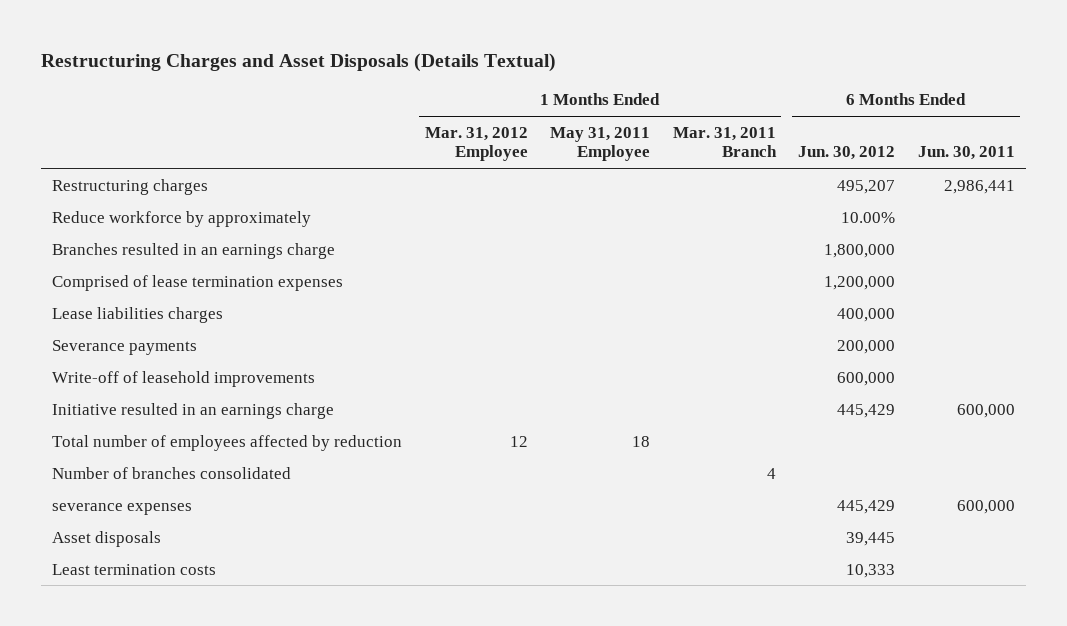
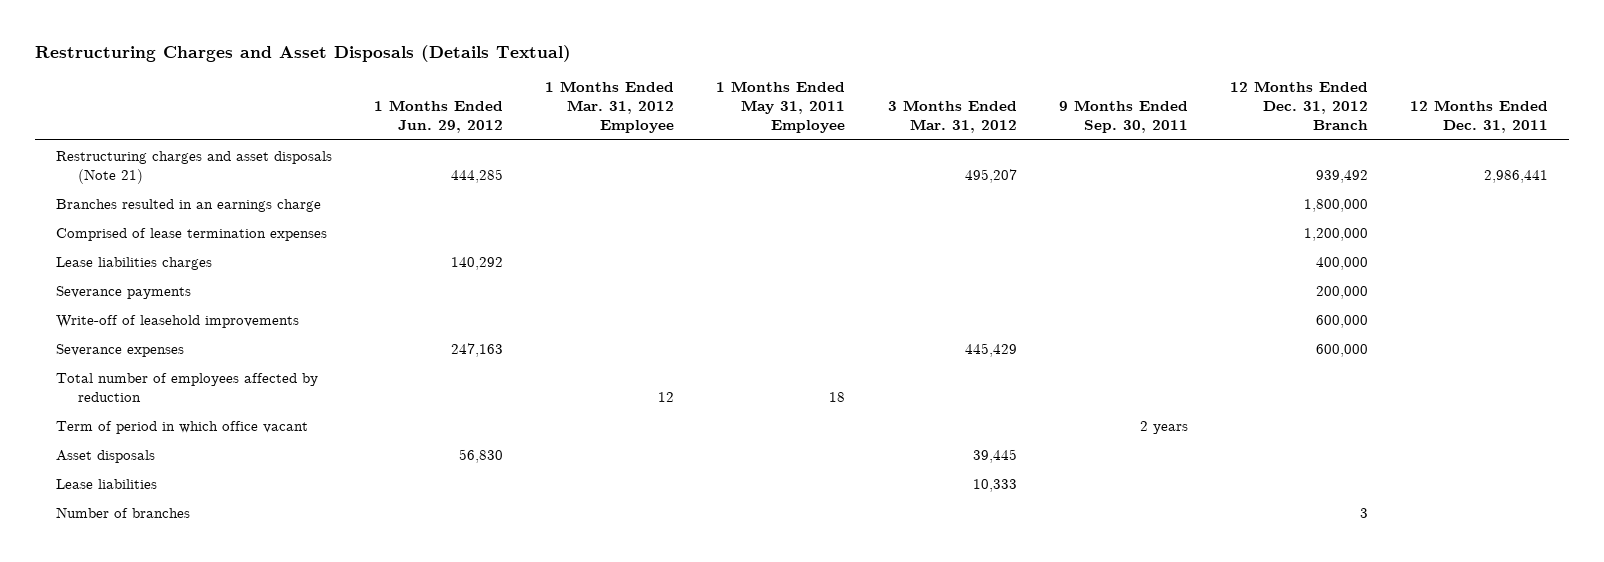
- | 1 Months Ended Mar. 31, 2012 Employee | 1 Months Ended May 31, 2011 Employee | 1 Months Ended Mar. 31, 2011 Branch | 6 Months Ended Jun. 30, 2012 | 6 Months Ended Jun. 30, 2011
+ | 1 Months Ended Jun. 29, 2012 | 1 Months Ended Mar. 31, 2012 Employee | 1 Months Ended May 31, 2011 Employee | 3 Months Ended Mar. 31, 2012 | 9 Months Ended Sep. 30, 2011 | 12 Months Ended Dec. 31, 2012 Branch | 12 Months Ended Dec. 31, 2011
- Restructuring charges | | | | 495,207 | 2,986,441
- Reduce workforce by approximately | | | | 10.00% |
+ Restructuring charges and asset disposals (Note 21) | 444,285 | | | 495,207 | | 939,492 | 2,986,441
- Initiative resulted in an earnings charge | | | | 445,429 | 600,000
+ Severance expenses | 247,163 | | | 445,429 | | 600,000 |
- Number of branches consolidated | | | 4 | |
- severance expenses | | | | 445,429 | 600,000
+ Term of period in which office vacant | | | | | 2 years | |
- Least termination costs | | | | 10,333 |
+ Lease liabilities | | | | 10,333 | | |
+ Number of branches | | | | | | 3 |

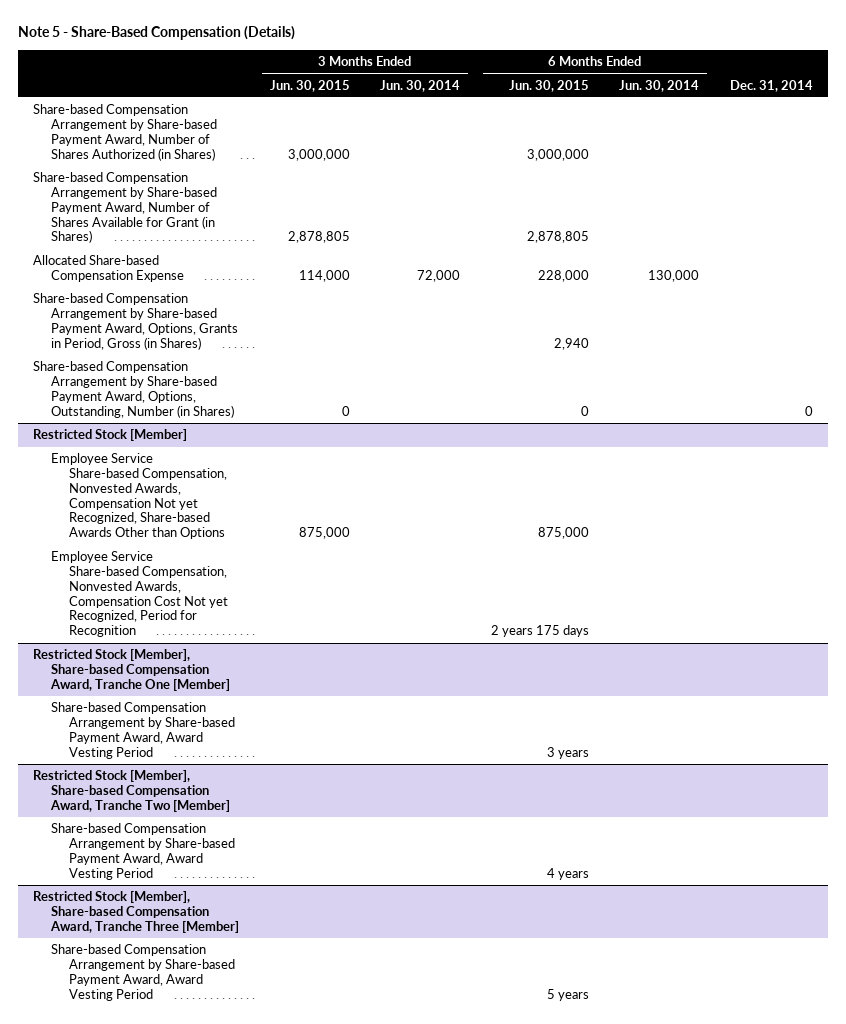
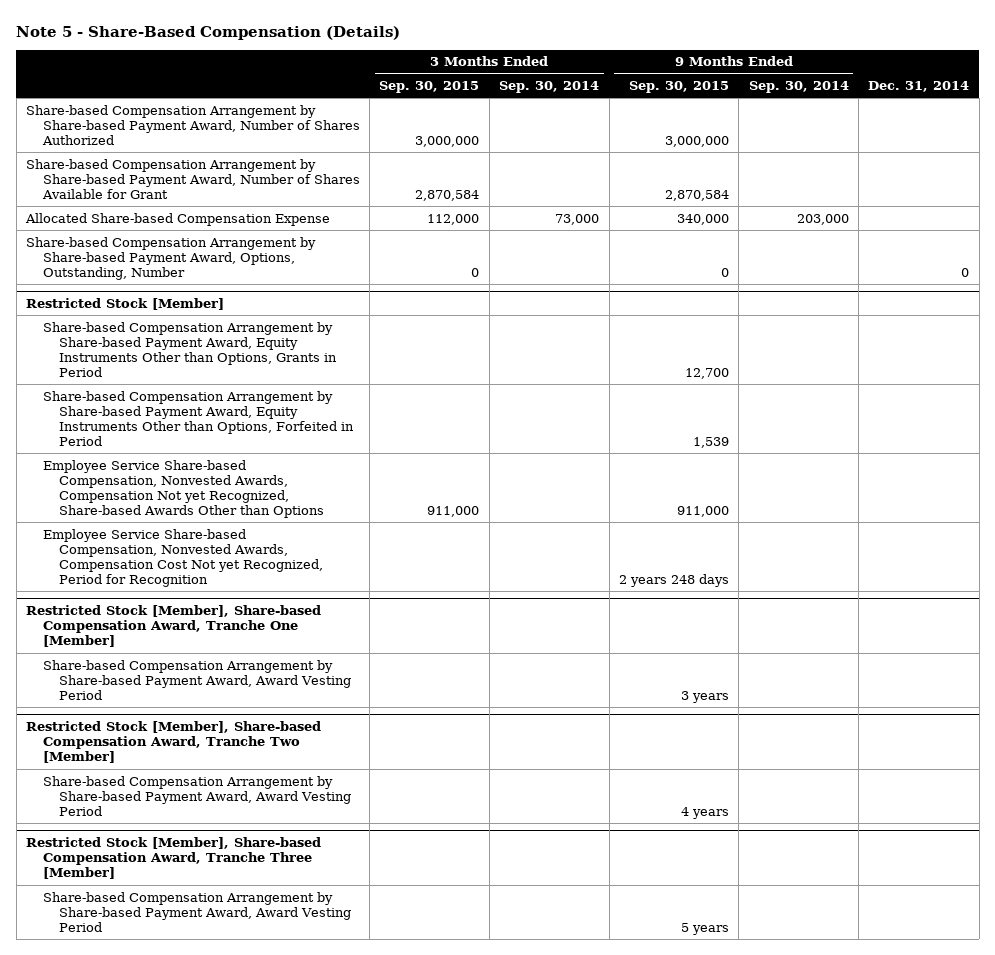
- | 3 Months Ended Jun. 30, 2015 | 3 Months Ended Jun. 30, 2014 | 6 Months Ended Jun. 30, 2015 | 6 Months Ended Jun. 30, 2014 | Dec. 31, 2014
+ | 3 Months Ended Sep. 30, 2015 | 3 Months Ended Sep. 30, 2014 | 9 Months Ended Sep. 30, 2015 | 9 Months Ended Sep. 30, 2014 | Dec. 31, 2014
- Share-based Compensation Arrangement by Share-based Payment Award, Number of Shares Authorized (in Shares) | 3,000,000 | | 3,000,000 | |
- Share-based Compensation Arrangement by Share-based Payment Award, Number of Shares Available for Grant (in Shares) | 2,878,805 | | 2,878,805 | |
+ Share-based Compensation Arrangement by Share-based Payment Award, Number of Shares Authorized | 3,000,000 | | 3,000,000 | |
+ Share-based Compensation Arrangement by Share-based Payment Award, Number of Shares Available for Grant | 2,870,584 | | 2,870,584 | |
- Share-based Compensation Arrangement by Share-based Payment Award, Options, Grants in Period, Gross (in Shares) | | | 2,940 | |
- Share-based Compensation Arrangement by Share-based Payment Award, Options, Outstanding, Number (in Shares) | 0 | | 0 | | 0
+ Share-based Compensation Arrangement by Share-based Payment Award, Options, Outstanding, Number | 0 | | 0 | | 0
@ Restricted Stock [Member]
+ Share-based Compensation Arrangement by Share-based Payment Award, Equity Instruments Other than Options, Grants in Period | | | 12,700 | |
+ Share-based Compensation Arrangement by Share-based Payment Award, Equity Instruments Other than Options, Forfeited in Period | | | 1,539 | |

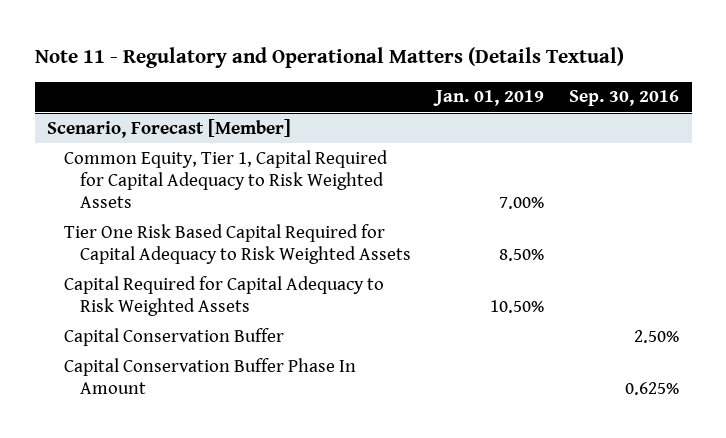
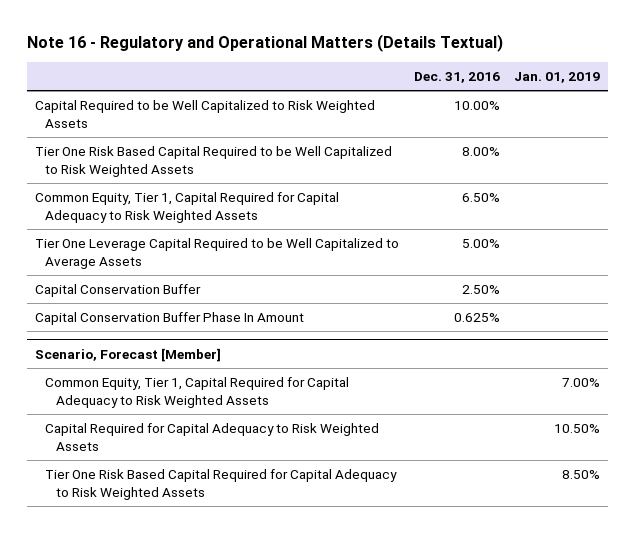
- Note 11 - Regulatory and Operational Matters (Details Textual)
+ Note 16 - Regulatory and Operational Matters (Details Textual)
- | Jan. 01, 2019 | Sep. 30, 2016
+ | Dec. 31, 2016 | Jan. 01, 2019
+ Capital Required to be Well Capitalized to Risk Weighted Assets | 10.00% |
+ Tier One Risk Based Capital Required to be Well Capitalized to Risk Weighted Assets | 8.00% |
+ Common Equity, Tier 1, Capital Required for Capital Adequacy to Risk Weighted Assets | 6.50% |
+ Tier One Leverage Capital Required to be Well Capitalized to Average Assets | 5.00% |
+ Capital Conservation Buffer | 2.50% |
+ Capital Conservation Buffer Phase In Amount | 0.625% |
@ Scenario, Forecast [Member]
- Capital Conservation Buffer | | 2.50%
- Capital Conservation Buffer Phase In Amount | | 0.625%
moved down: Tier One Risk Based Capital Required for Capital Adequacy to Risk Weighted Assets | | 8.50%

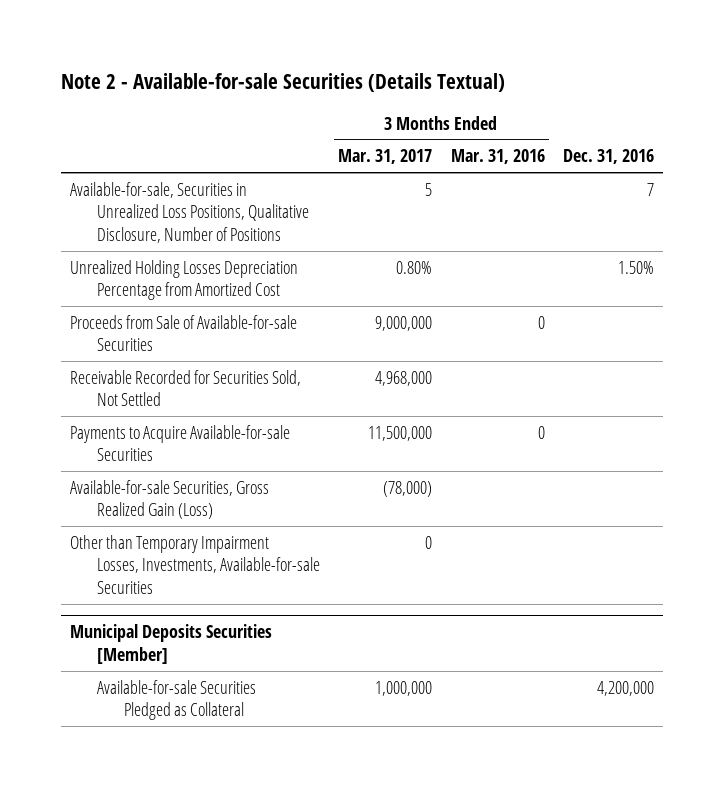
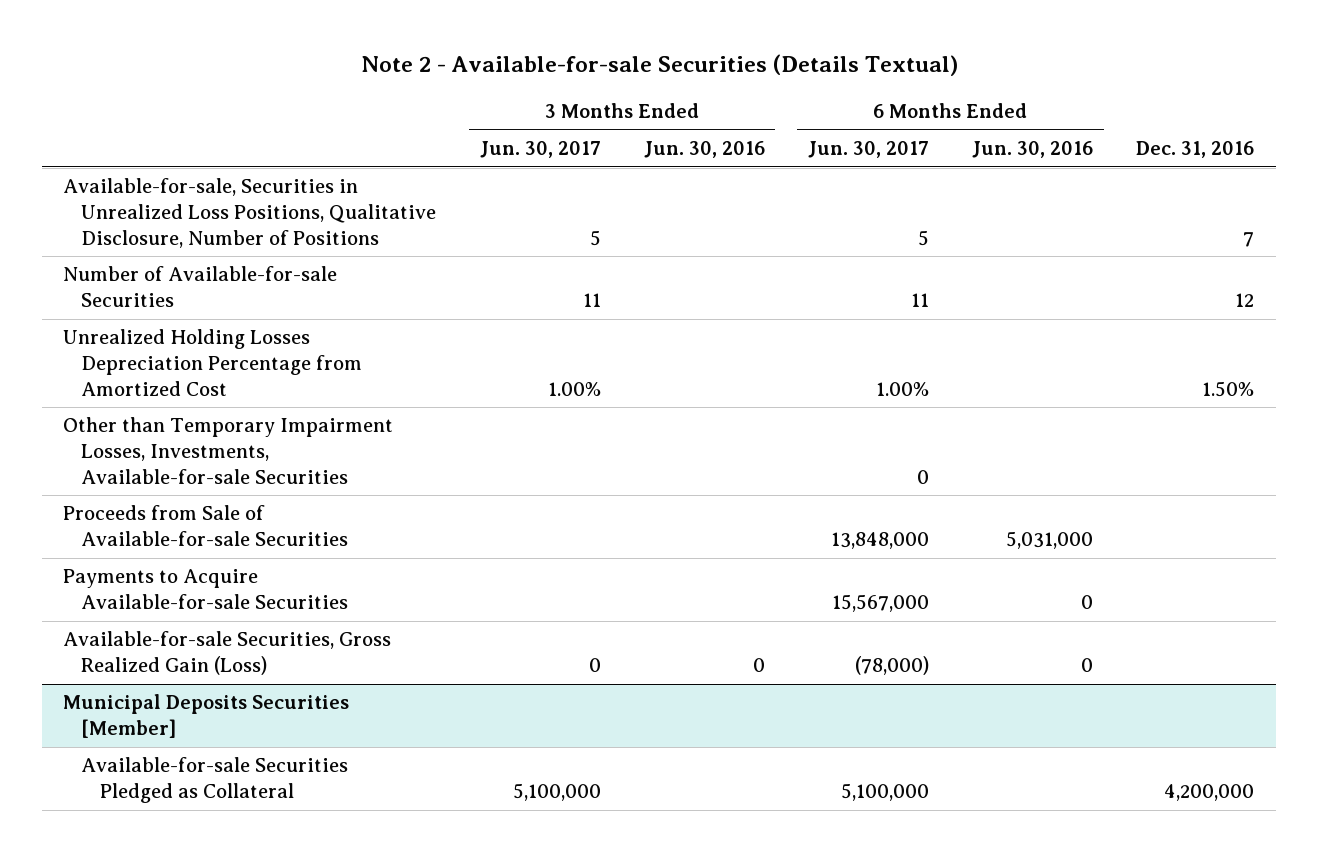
- | 3 Months Ended Mar. 31, 2017 | 3 Months Ended Mar. 31, 2016 | Dec. 31, 2016
+ | 3 Months Ended Jun. 30, 2017 | 3 Months Ended Jun. 30, 2016 | 6 Months Ended Jun. 30, 2017 | 6 Months Ended Jun. 30, 2016 | Dec. 31, 2016
+ Number of Available-for-sale Securities | 11 | | 11 | | 12
moved up: Other than Temporary Impairment Losses, Investments, Available-for-sale Securities | | | 0 | |
- Receivable Recorded for Securities Sold, Not Settled | 4,968,000 | |

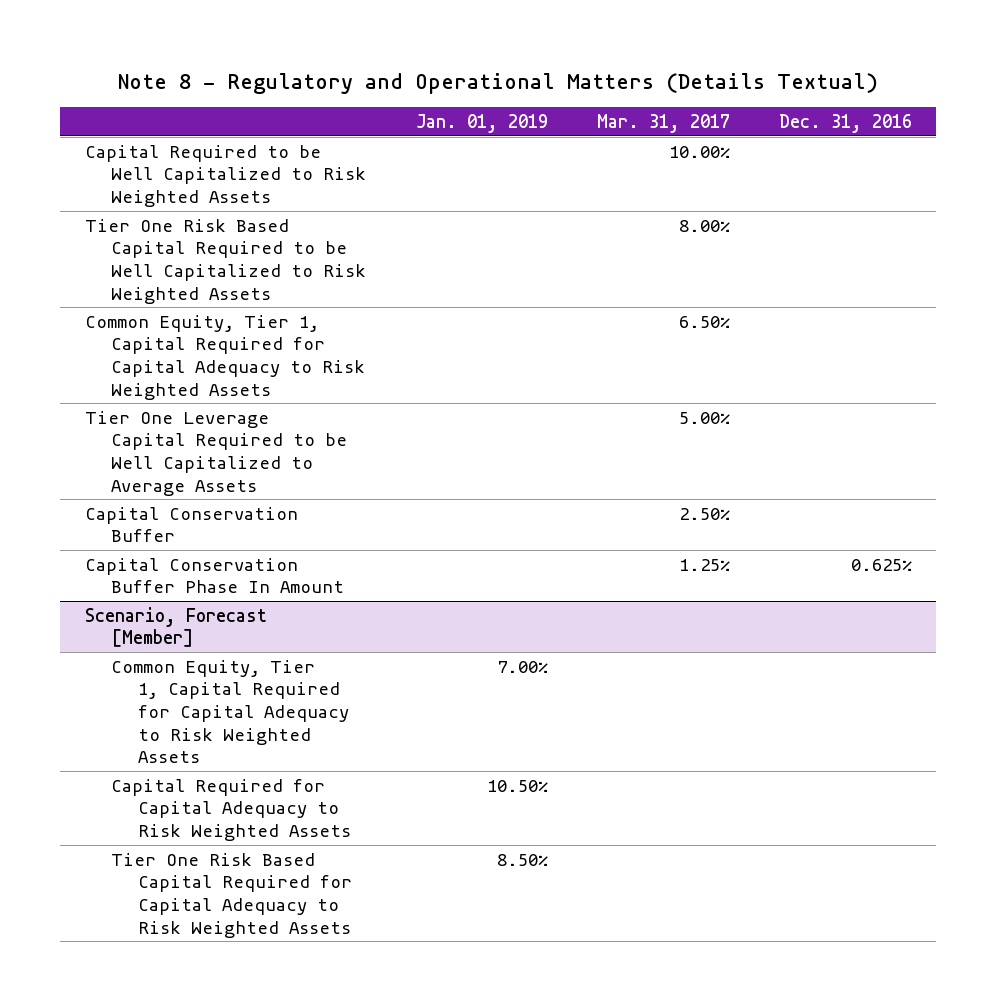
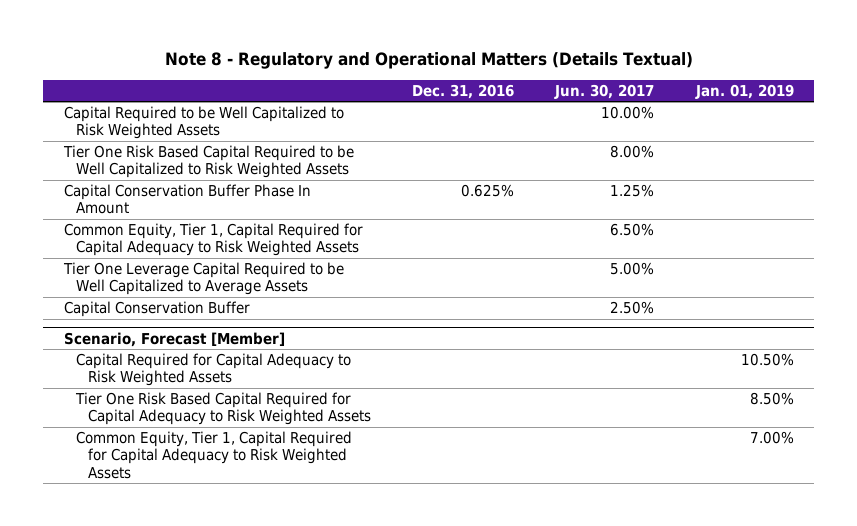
- | Jan. 01, 2019 | Mar. 31, 2017 | Dec. 31, 2016
+ | Dec. 31, 2016 | Jun. 30, 2017 | Jan. 01, 2019
moved up: Capital Conservation Buffer Phase In Amount | 0.625% | 1.25% |
@ Scenario, Forecast [Member]
moved down: Common Equity, Tier 1, Capital Required for Capital Adequacy to Risk Weighted Assets | | | 7.00%

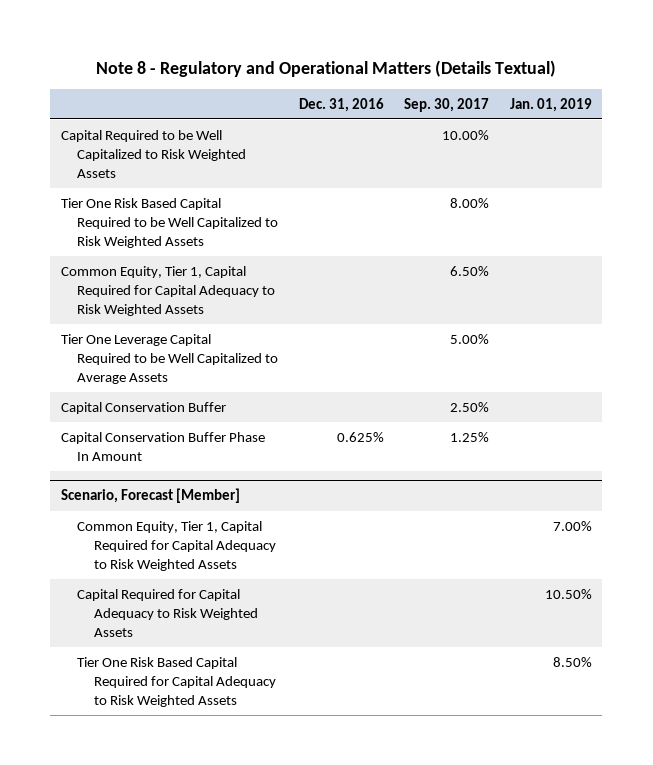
- | Dec. 31, 2016 | Jun. 30, 2017 | Jan. 01, 2019
+ | Dec. 31, 2016 | Sep. 30, 2017 | Jan. 01, 2019
moved down: Capital Conservation Buffer Phase In Amount | 0.625% | 1.25% |
@ Scenario, Forecast [Member]
moved up: Common Equity, Tier 1, Capital Required for Capital Adequacy to Risk Weighted Assets | | | 7.00%

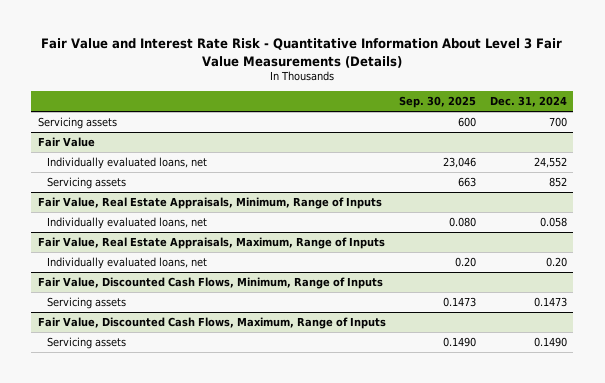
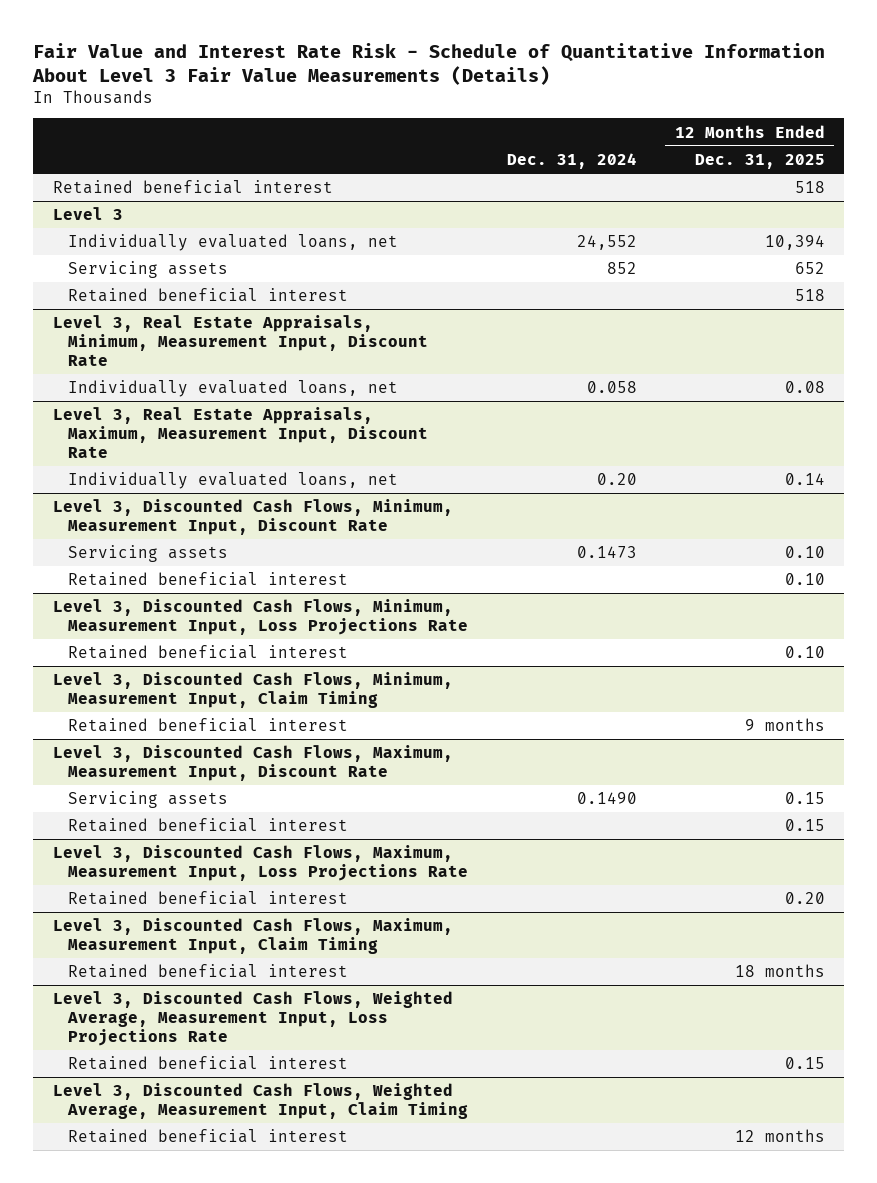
- Fair Value and Interest Rate Risk - Quantitative Information About Level 3 Fair Value Measurements (Details)
+ Fair Value and Interest Rate Risk - Schedule of Quantitative Information About Level 3 Fair Value Measurements (Details)
- | Sep. 30, 2025 | Dec. 31, 2024
+ | Dec. 31, 2024 | 12 Months Ended Dec. 31, 2025
- Servicing assets | 600 | 700
- Fair Value
+ Retained beneficial interest | | 518
+ Level 3
- Fair Value, Real Estate Appraisals, Minimum, Range of Inputs
+ Retained beneficial interest | | 518
+ Level 3, Real Estate Appraisals, Minimum, Measurement Input, Discount Rate
- Fair Value, Real Estate Appraisals, Maximum, Range of Inputs
+ Level 3, Real Estate Appraisals, Maximum, Measurement Input, Discount Rate
- Fair Value, Discounted Cash Flows, Minimum, Range of Inputs
+ Level 3, Discounted Cash Flows, Minimum, Measurement Input, Discount Rate
- Fair Value, Discounted Cash Flows, Maximum, Range of Inputs
+ Retained beneficial interest | | 0.10
+ Level 3, Discounted Cash Flows, Minimum, Measurement Input, Loss Projections Rate
+ Retained beneficial interest | | 0.10
+ Level 3, Discounted Cash Flows, Minimum, Measurement Input, Claim Timing
+ Retained beneficial interest | | 9 months
+ Level 3, Discounted Cash Flows, Maximum, Measurement Input, Discount Rate
+ Retained beneficial interest | | 0.15
+ Level 3, Discounted Cash Flows, Maximum, Measurement Input, Loss Projections Rate
+ Retained beneficial interest | | 0.20
+ Level 3, Discounted Cash Flows, Maximum, Measurement Input, Claim Timing
+ Retained beneficial interest | | 18 months
+ Level 3, Discounted Cash Flows, Weighted Average, Measurement Input, Loss Projections Rate
+ Retained beneficial interest | | 0.15
+ Level 3, Discounted Cash Flows, Weighted Average, Measurement Input, Claim Timing
+ Retained beneficial interest | | 12 months

